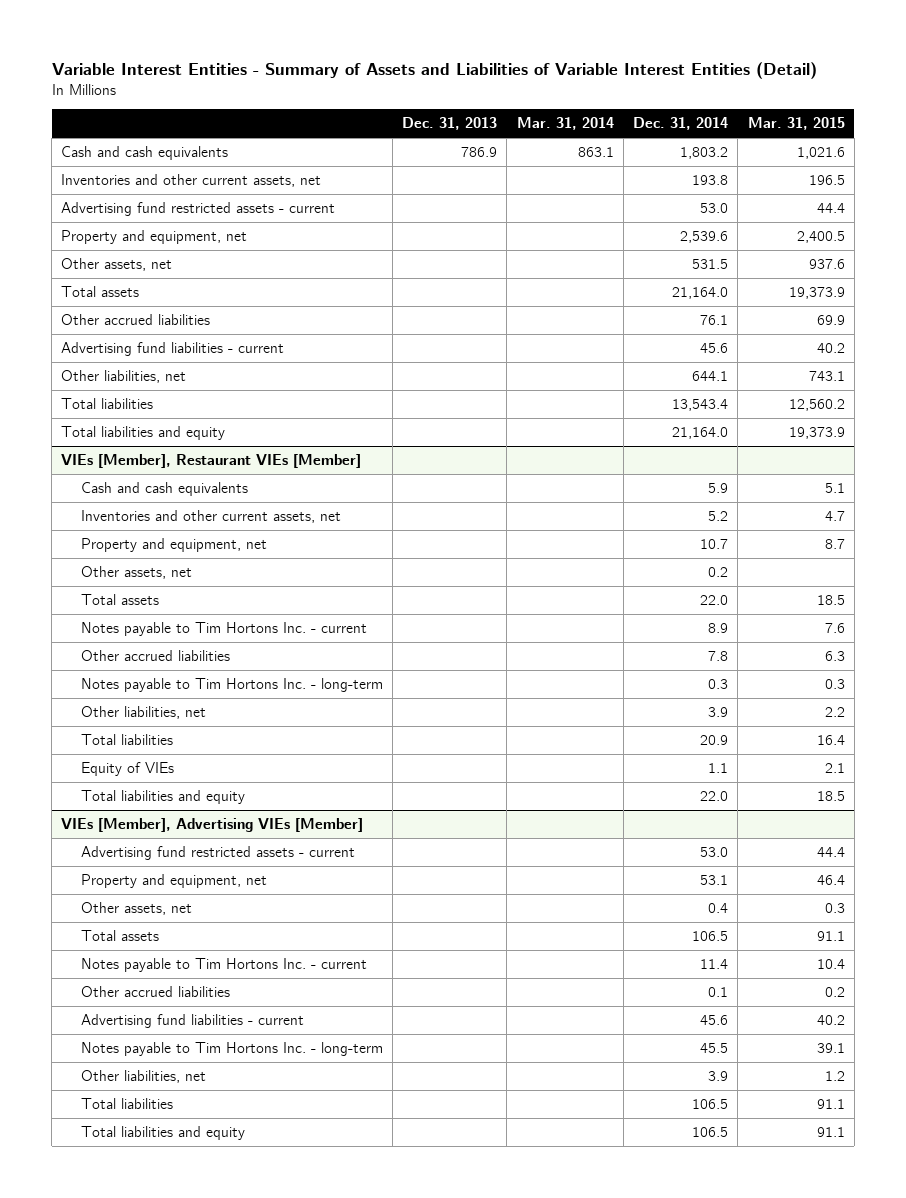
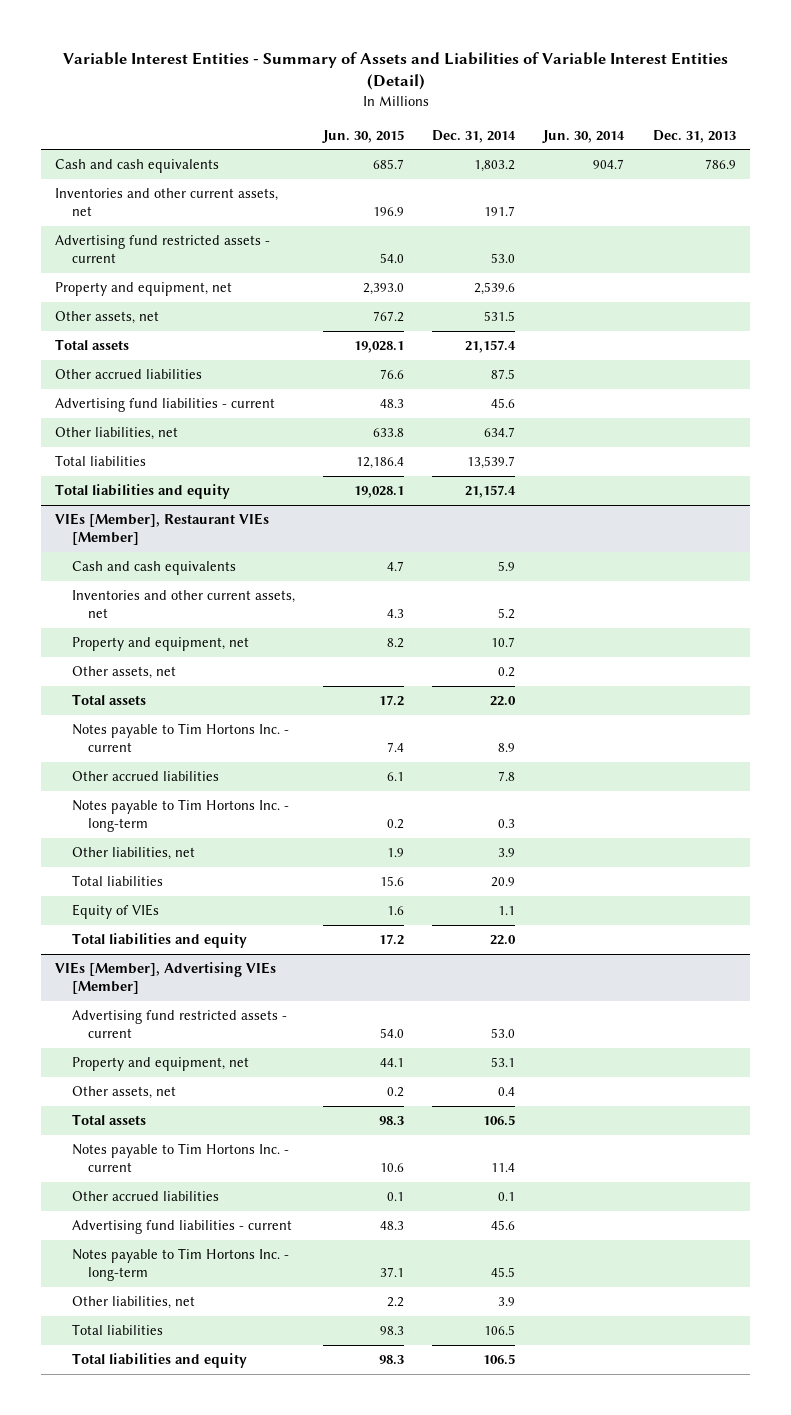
- | Dec. 31, 2013 | Mar. 31, 2014 | Dec. 31, 2014 | Mar. 31, 2015
+ | Jun. 30, 2015 | Dec. 31, 2014 | Jun. 30, 2014 | Dec. 31, 2013
- Inventories and other current assets, net | | | 193.8 | 196.5
+ Inventories and other current assets, net | 196.9 | 191.7 | |
- Total assets | | | 21,164.0 | 19,373.9
- Other accrued liabilities | | | 76.1 | 69.9
+ Total assets | 19,028.1 | 21,157.4 | |
+ Other accrued liabilities | 76.6 | 87.5 | |
- Other liabilities, net | | | 644.1 | 743.1
- Total liabilities | | | 13,543.4 | 12,560.2
- Total liabilities and equity | | | 21,164.0 | 19,373.9
+ Other liabilities, net | 633.8 | 634.7 | |
+ Total liabilities | 12,186.4 | 13,539.7 | |
+ Total liabilities and equity | 19,028.1 | 21,157.4 | |

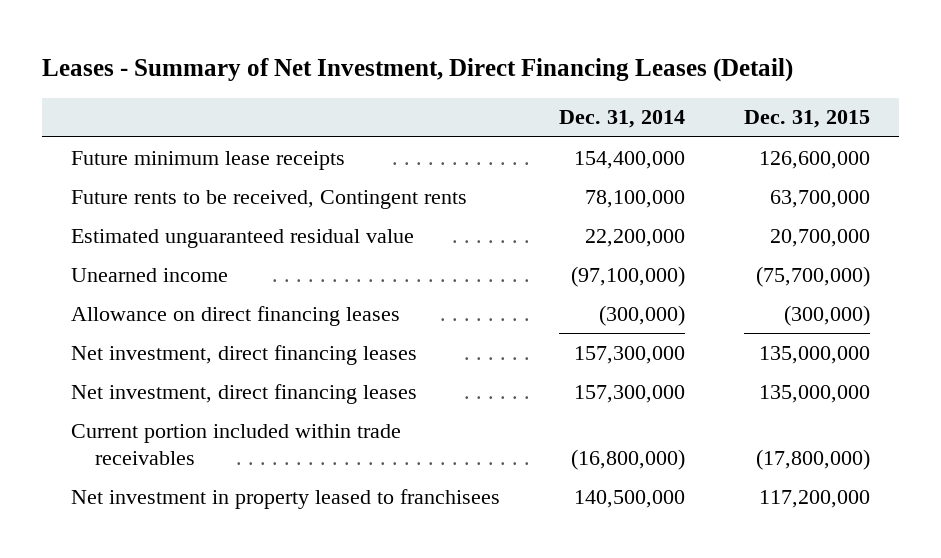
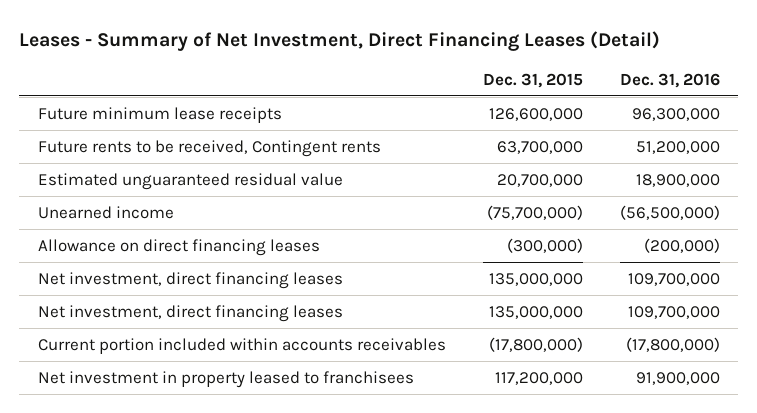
- | Dec. 31, 2014 | Dec. 31, 2015
+ | Dec. 31, 2015 | Dec. 31, 2016
- Current portion included within trade receivables | (16,800,000) | (17,800,000)
+ Current portion included within accounts receivables | (17,800,000) | (17,800,000)

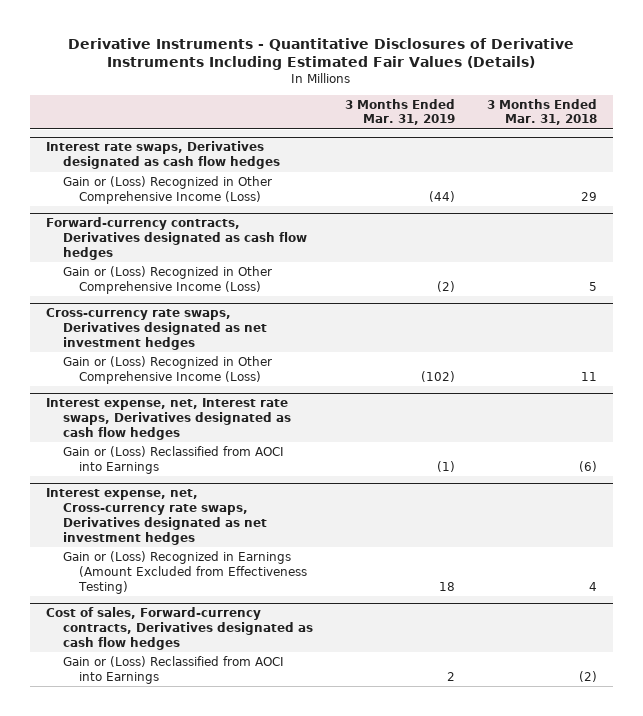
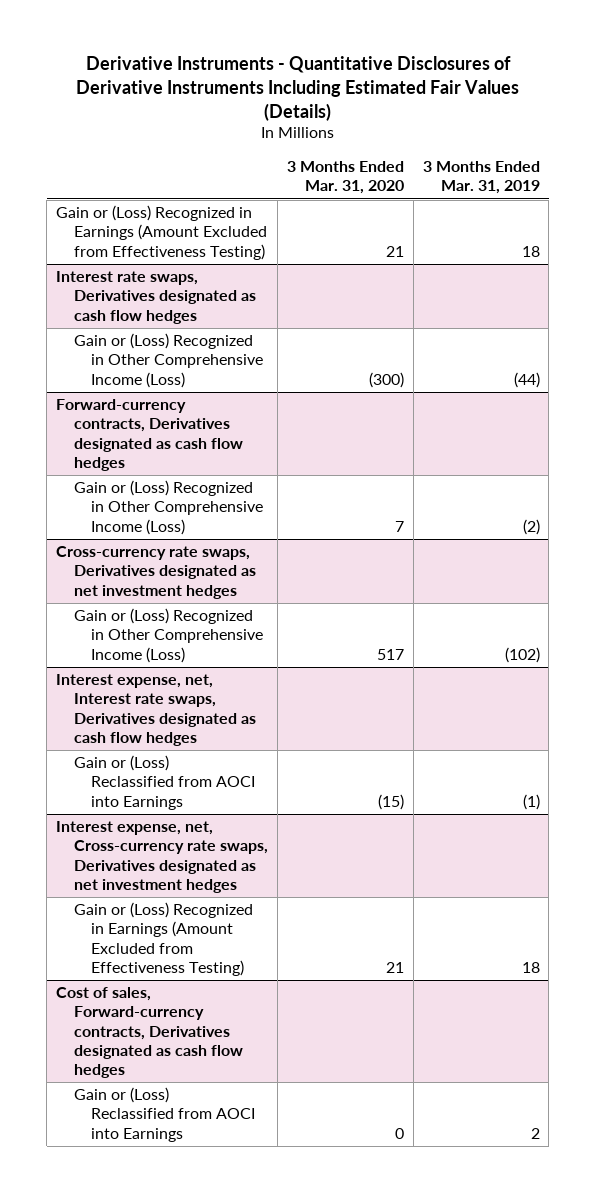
- | 3 Months Ended Mar. 31, 2019 | 3 Months Ended Mar. 31, 2018
+ | 3 Months Ended Mar. 31, 2020 | 3 Months Ended Mar. 31, 2019
+ Gain or (Loss) Recognized in Earnings (Amount Excluded from Effectiveness Testing) | 21 | 18

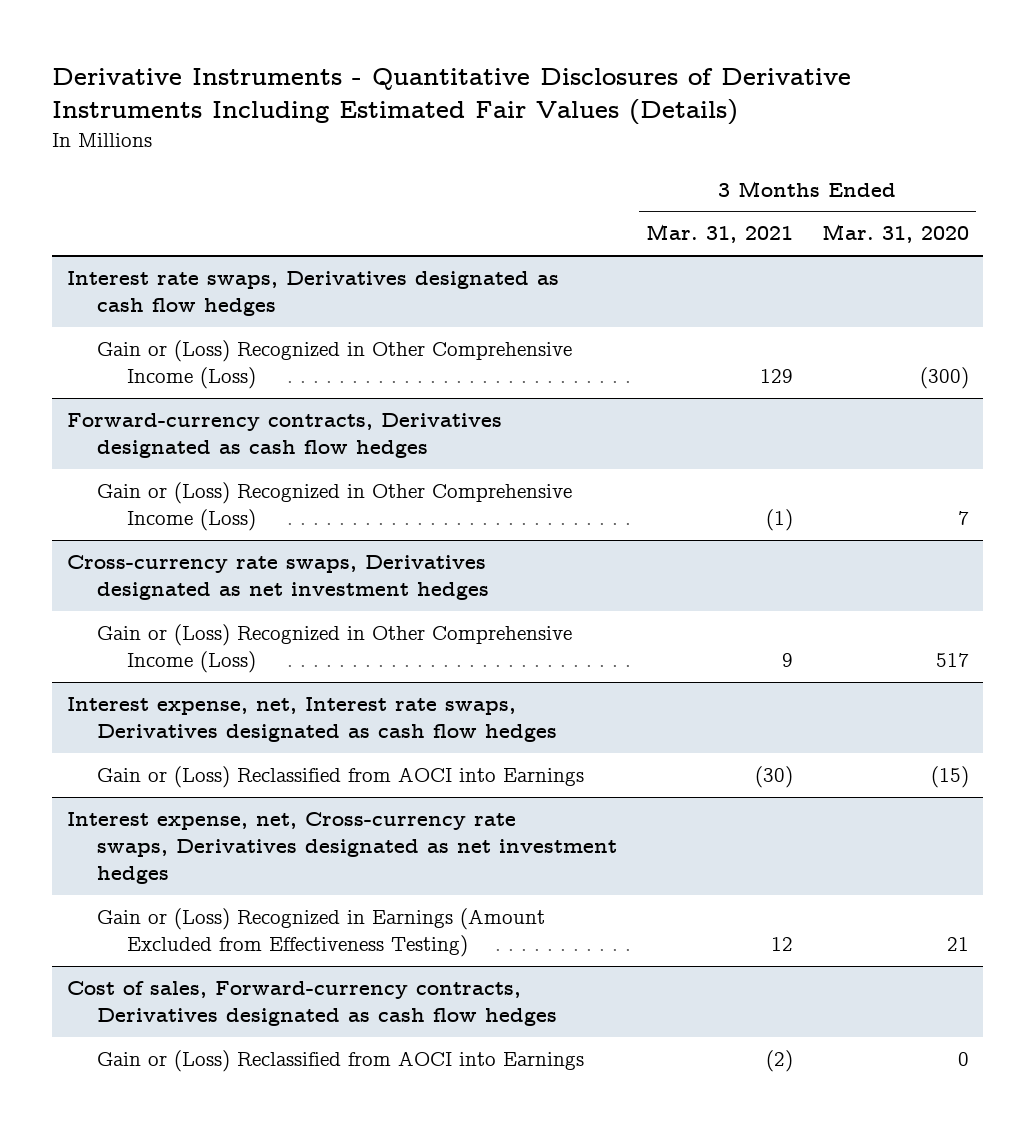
- | 3 Months Ended Mar. 31, 2020 | 3 Months Ended Mar. 31, 2019
+ | 3 Months Ended Mar. 31, 2021 | 3 Months Ended Mar. 31, 2020
- Gain or (Loss) Recognized in Earnings (Amount Excluded from Effectiveness Testing) | 21 | 18

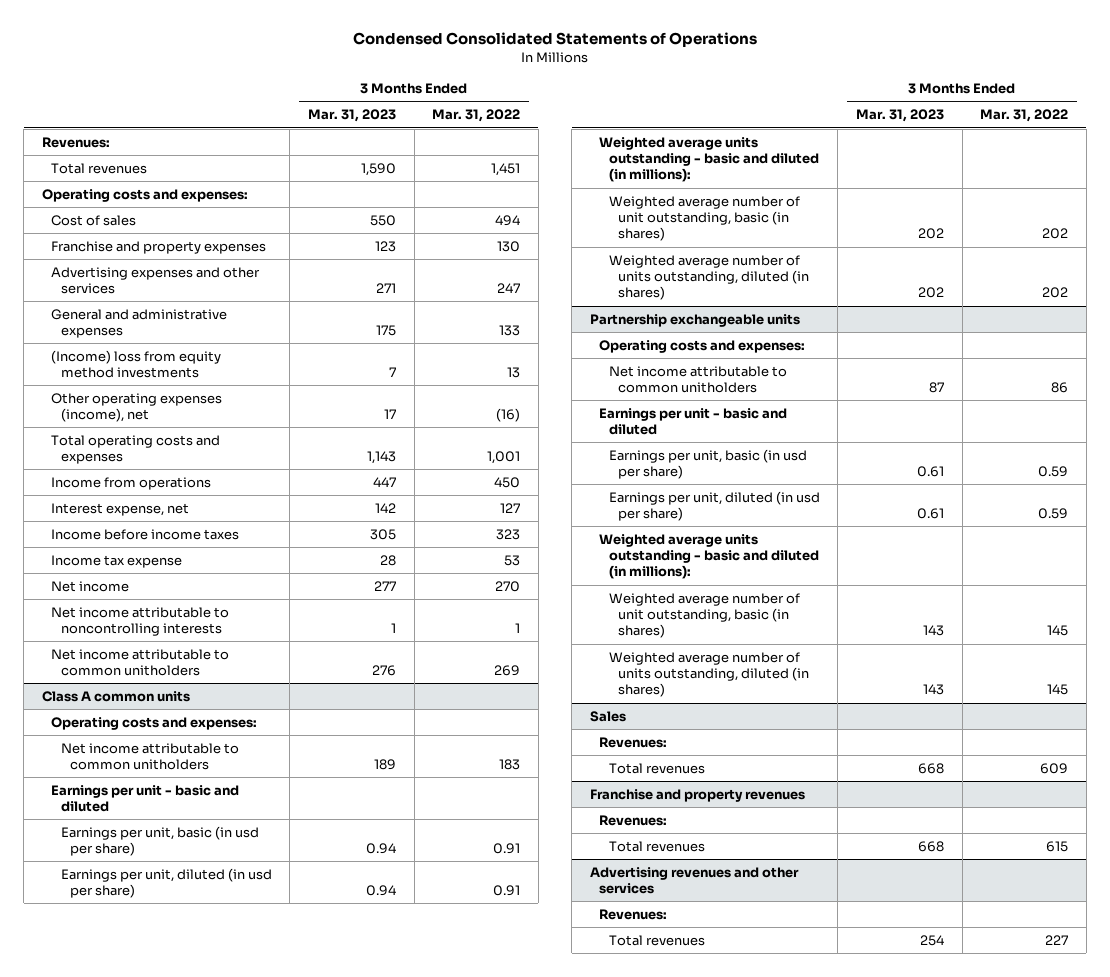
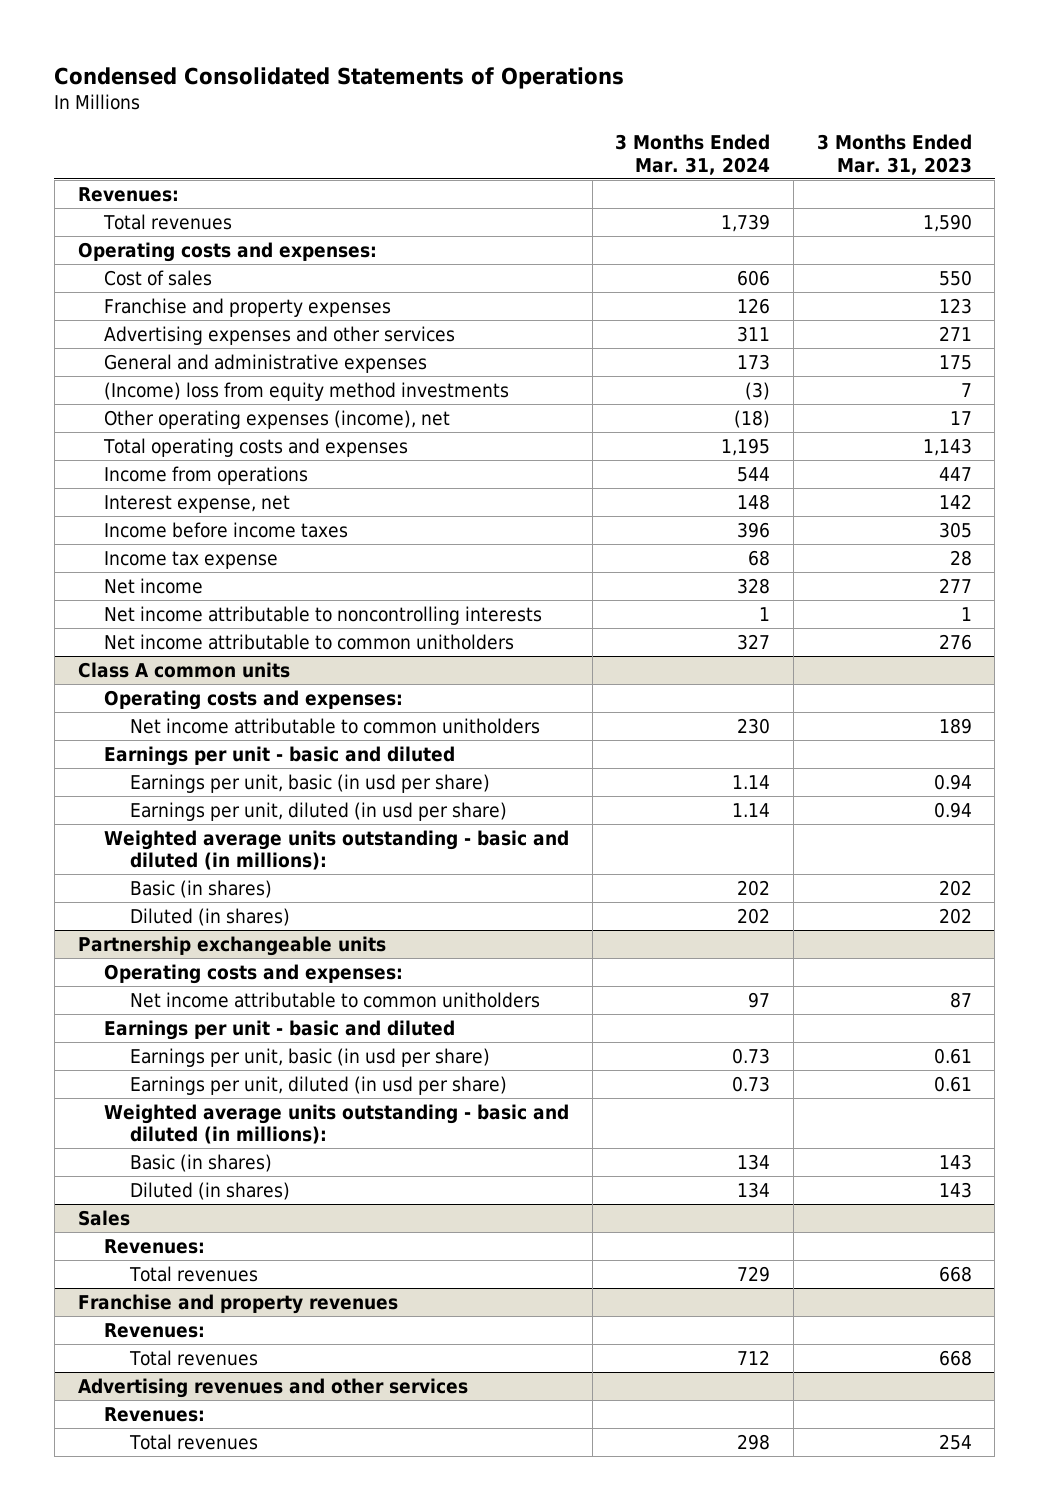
- | 3 Months Ended Mar. 31, 2023 | 3 Months Ended Mar. 31, 2022
+ | 3 Months Ended Mar. 31, 2024 | 3 Months Ended Mar. 31, 2023
@ Class A common units
- Weighted average number of unit outstanding, basic (in shares) | 202 | 202
- Weighted average number of units outstanding, diluted (in shares) | 202 | 202
+ Basic (in shares) | 202 | 202
+ Diluted (in shares) | 202 | 202
@ Partnership exchangeable units
- Weighted average number of unit outstanding, basic (in shares) | 143 | 145
- Weighted average number of units outstanding, diluted (in shares) | 143 | 145
+ Basic (in shares) | 134 | 143
+ Diluted (in shares) | 134 | 143

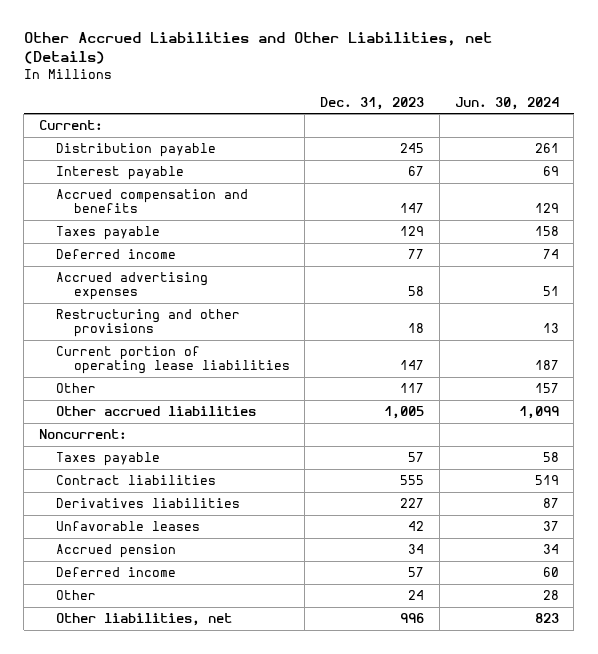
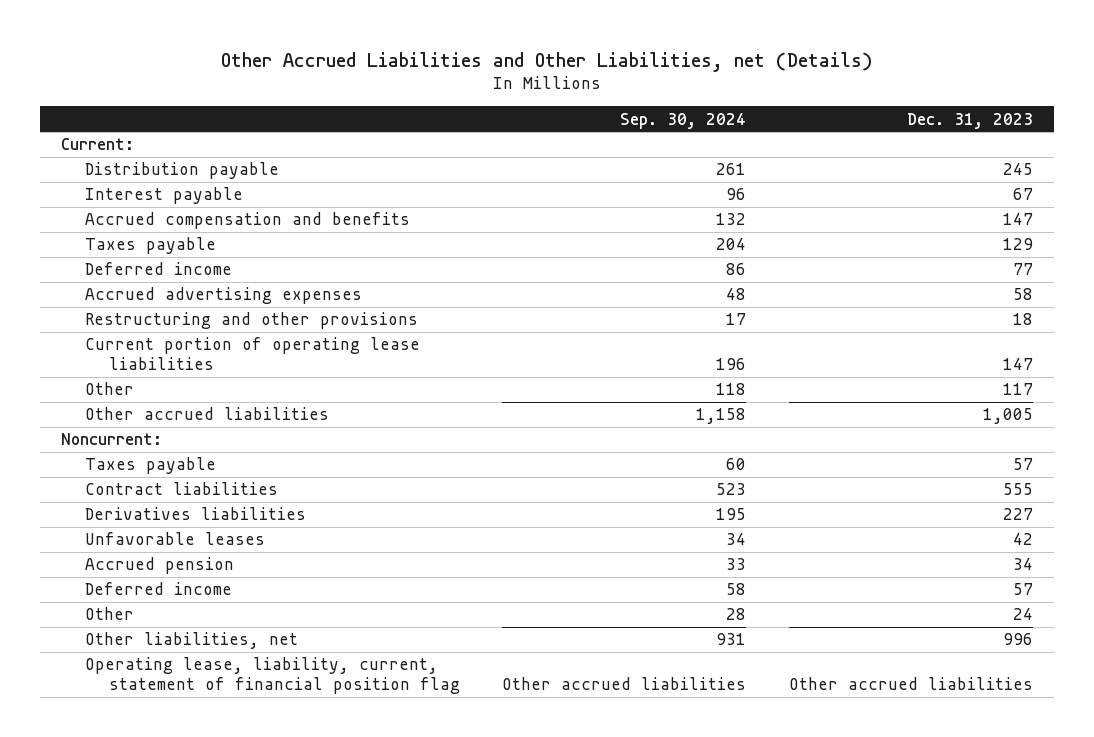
- | Dec. 31, 2023 | Jun. 30, 2024
+ | Sep. 30, 2024 | Dec. 31, 2023
+ Operating lease, liability, current, statement of financial position flag | Other accrued liabilities | Other accrued liabilities

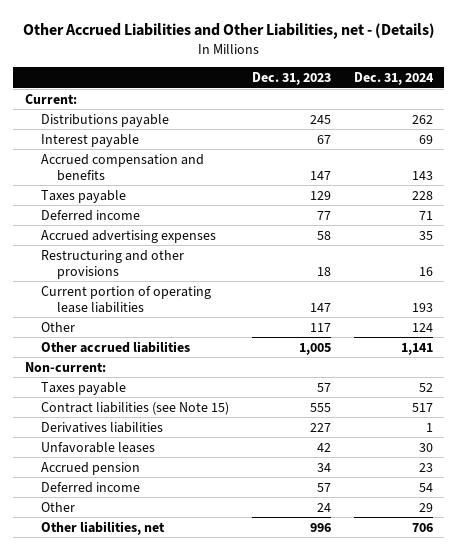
- Other Accrued Liabilities and Other Liabilities, net (Details)
+ Other Accrued Liabilities and Other Liabilities, net - (Details)
- | Sep. 30, 2024 | Dec. 31, 2023
+ | Dec. 31, 2023 | Dec. 31, 2024
- Distribution payable | 261 | 245
+ Distributions payable | 245 | 262
- Noncurrent:
+ Non-current:
- Contract liabilities | 523 | 555
+ Contract liabilities (see Note 15) | 555 | 517
- Operating lease, liability, current, statement of financial position flag | Other accrued liabilities | Other accrued liabilities

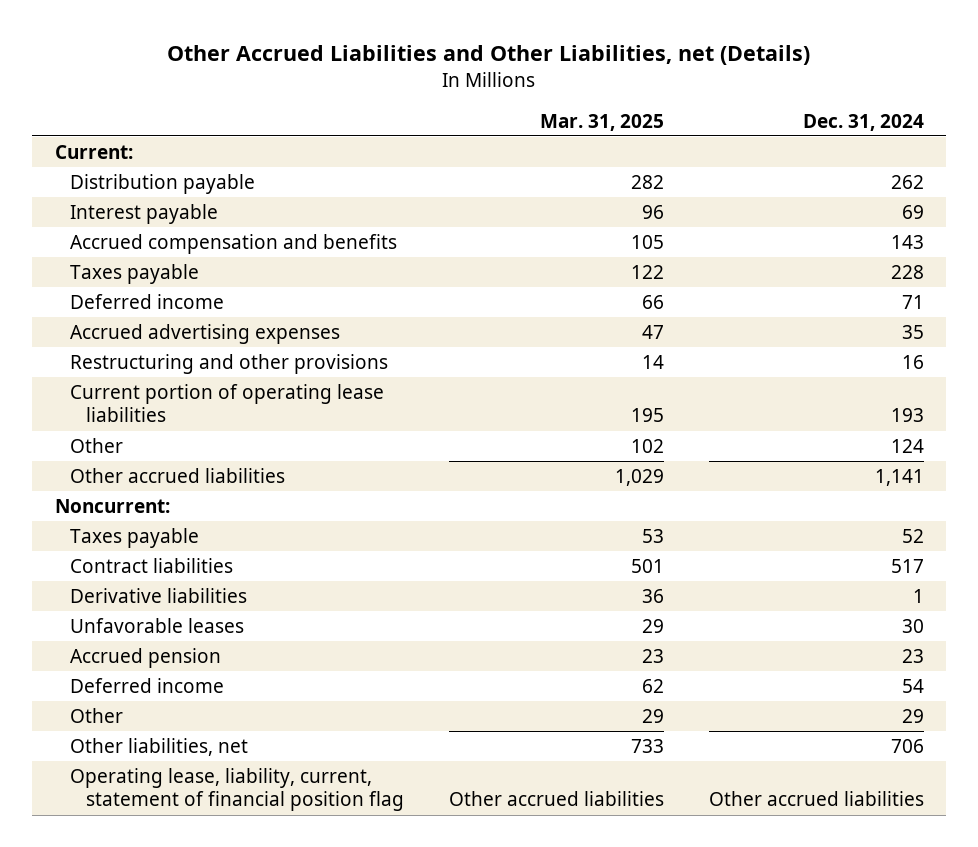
- Other Accrued Liabilities and Other Liabilities, net - (Details)
+ Other Accrued Liabilities and Other Liabilities, net (Details)
- | Dec. 31, 2023 | Dec. 31, 2024
+ | Mar. 31, 2025 | Dec. 31, 2024
- Distributions payable | 245 | 262
+ Distribution payable | 282 | 262
- Non-current:
+ Noncurrent:
- Contract liabilities (see Note 15) | 555 | 517
- Derivatives liabilities | 227 | 1
+ Contract liabilities | 501 | 517
+ Derivative liabilities | 36 | 1
+ Operating lease, liability, current, statement of financial position flag | Other accrued liabilities | Other accrued liabilities

